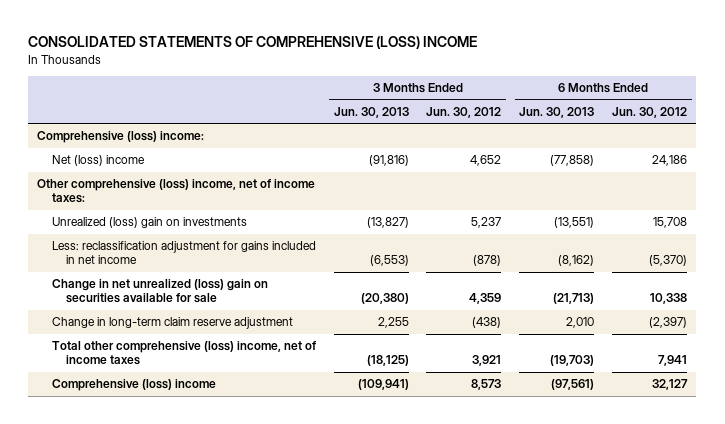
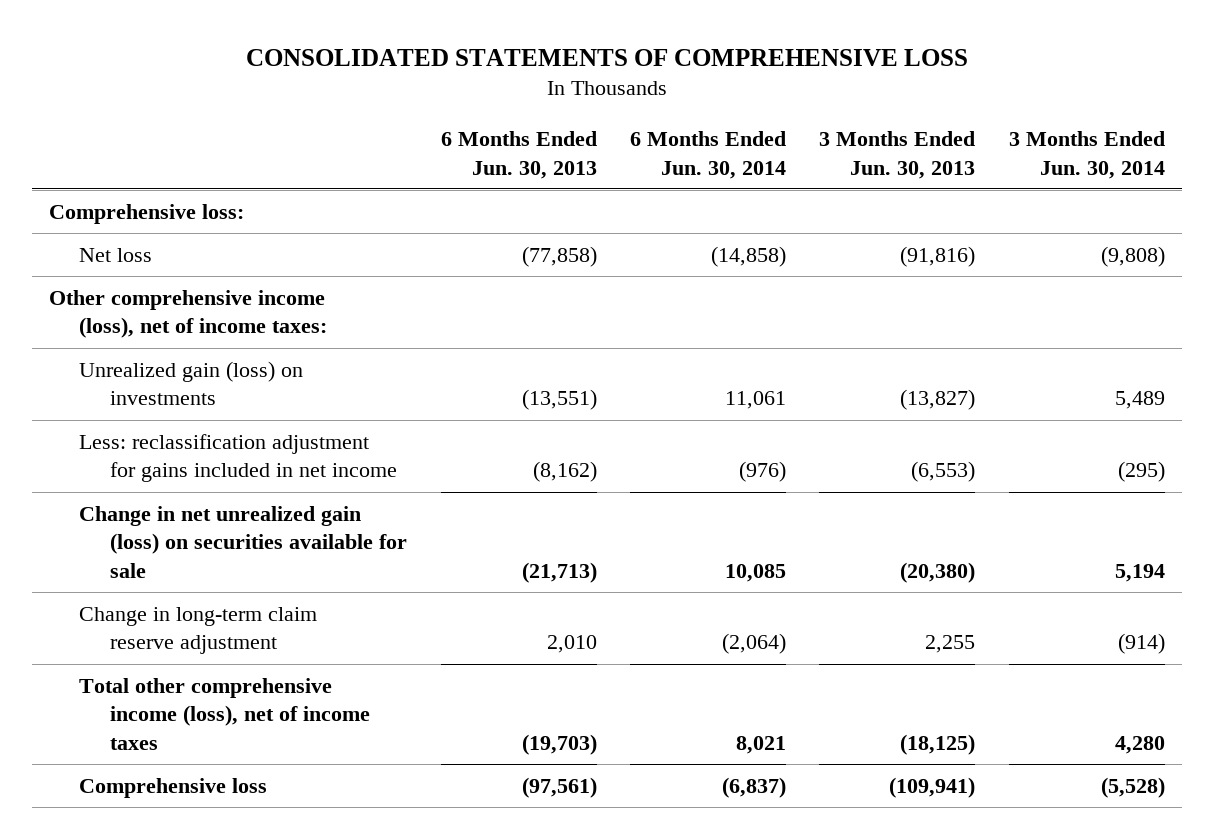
- CONSOLIDATED STATEMENTS OF COMPREHENSIVE (LOSS) INCOME
+ CONSOLIDATED STATEMENTS OF COMPREHENSIVE LOSS
- | 3 Months Ended Jun. 30, 2013 | 3 Months Ended Jun. 30, 2012 | 6 Months Ended Jun. 30, 2013 | 6 Months Ended Jun. 30, 2012
+ | 6 Months Ended Jun. 30, 2013 | 6 Months Ended Jun. 30, 2014 | 3 Months Ended Jun. 30, 2013 | 3 Months Ended Jun. 30, 2014
- Comprehensive (loss) income:
- Net (loss) income | (91,816) | 4,652 | (77,858) | 24,186
- Other comprehensive (loss) income, net of income taxes:
- Unrealized (loss) gain on investments | (13,827) | 5,237 | (13,551) | 15,708
+ Comprehensive loss:
+ Net loss | (77,858) | (14,858) | (91,816) | (9,808)
+ Other comprehensive income (loss), net of income taxes:
+ Unrealized gain (loss) on investments | (13,551) | 11,061 | (13,827) | 5,489
- Change in net unrealized (loss) gain on securities available for sale | (20,380) | 4,359 | (21,713) | 10,338
+ Change in net unrealized gain (loss) on securities available for sale | (21,713) | 10,085 | (20,380) | 5,194
- Total other comprehensive (loss) income, net of income taxes | (18,125) | 3,921 | (19,703) | 7,941
- Comprehensive (loss) income | (109,941) | 8,573 | (97,561) | 32,127
+ Total other comprehensive income (loss), net of income taxes | (19,703) | 8,021 | (18,125) | 4,280
+ Comprehensive loss | (97,561) | (6,837) | (109,941) | (5,528)

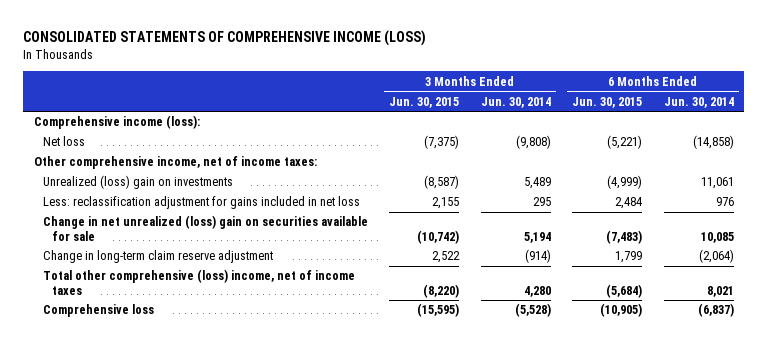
- CONSOLIDATED STATEMENTS OF COMPREHENSIVE LOSS
+ CONSOLIDATED STATEMENTS OF COMPREHENSIVE INCOME (LOSS)
- | 6 Months Ended Jun. 30, 2013 | 6 Months Ended Jun. 30, 2014 | 3 Months Ended Jun. 30, 2013 | 3 Months Ended Jun. 30, 2014
+ | 3 Months Ended Jun. 30, 2015 | 3 Months Ended Jun. 30, 2014 | 6 Months Ended Jun. 30, 2015 | 6 Months Ended Jun. 30, 2014
- Comprehensive loss:
+ Comprehensive income (loss):
- Other comprehensive income (loss), net of income taxes:
- Unrealized gain (loss) on investments | (13,551) | 11,061 | (13,827) | 5,489
- Less: reclassification adjustment for gains included in net income | (8,162) | (976) | (6,553) | (295)
- Change in net unrealized gain (loss) on securities available for sale | (21,713) | 10,085 | (20,380) | 5,194
+ Other comprehensive income, net of income taxes:
+ Unrealized (loss) gain on investments | (8,587) | 5,489 | (4,999) | 11,061
+ Less: reclassification adjustment for gains included in net loss | 2,155 | 295 | 2,484 | 976
+ Change in net unrealized (loss) gain on securities available for sale | (10,742) | 5,194 | (7,483) | 10,085
- Total other comprehensive income (loss), net of income taxes | (19,703) | 8,021 | (18,125) | 4,280
+ Total other comprehensive (loss) income, net of income taxes | (8,220) | 4,280 | (5,684) | 8,021

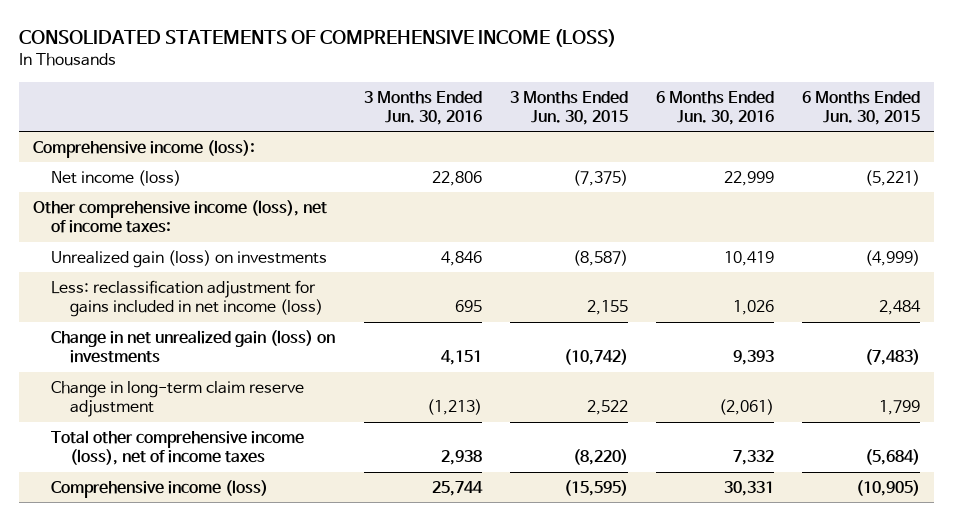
- | 3 Months Ended Jun. 30, 2015 | 3 Months Ended Jun. 30, 2014 | 6 Months Ended Jun. 30, 2015 | 6 Months Ended Jun. 30, 2014
+ | 3 Months Ended Jun. 30, 2016 | 3 Months Ended Jun. 30, 2015 | 6 Months Ended Jun. 30, 2016 | 6 Months Ended Jun. 30, 2015
- Net loss | (7,375) | (9,808) | (5,221) | (14,858)
- Other comprehensive income, net of income taxes:
- Unrealized (loss) gain on investments | (8,587) | 5,489 | (4,999) | 11,061
- Less: reclassification adjustment for gains included in net loss | 2,155 | 295 | 2,484 | 976
- Change in net unrealized (loss) gain on securities available for sale | (10,742) | 5,194 | (7,483) | 10,085
+ Net income (loss) | 22,806 | (7,375) | 22,999 | (5,221)
+ Other comprehensive income (loss), net of income taxes:
+ Unrealized gain (loss) on investments | 4,846 | (8,587) | 10,419 | (4,999)
+ Less: reclassification adjustment for gains included in net income (loss) | 695 | 2,155 | 1,026 | 2,484
+ Change in net unrealized gain (loss) on investments | 4,151 | (10,742) | 9,393 | (7,483)
- Total other comprehensive (loss) income, net of income taxes | (8,220) | 4,280 | (5,684) | 8,021
- Comprehensive loss | (15,595) | (5,528) | (10,905) | (6,837)
+ Total other comprehensive income (loss), net of income taxes | 2,938 | (8,220) | 7,332 | (5,684)
+ Comprehensive income (loss) | 25,744 | (15,595) | 30,331 | (10,905)

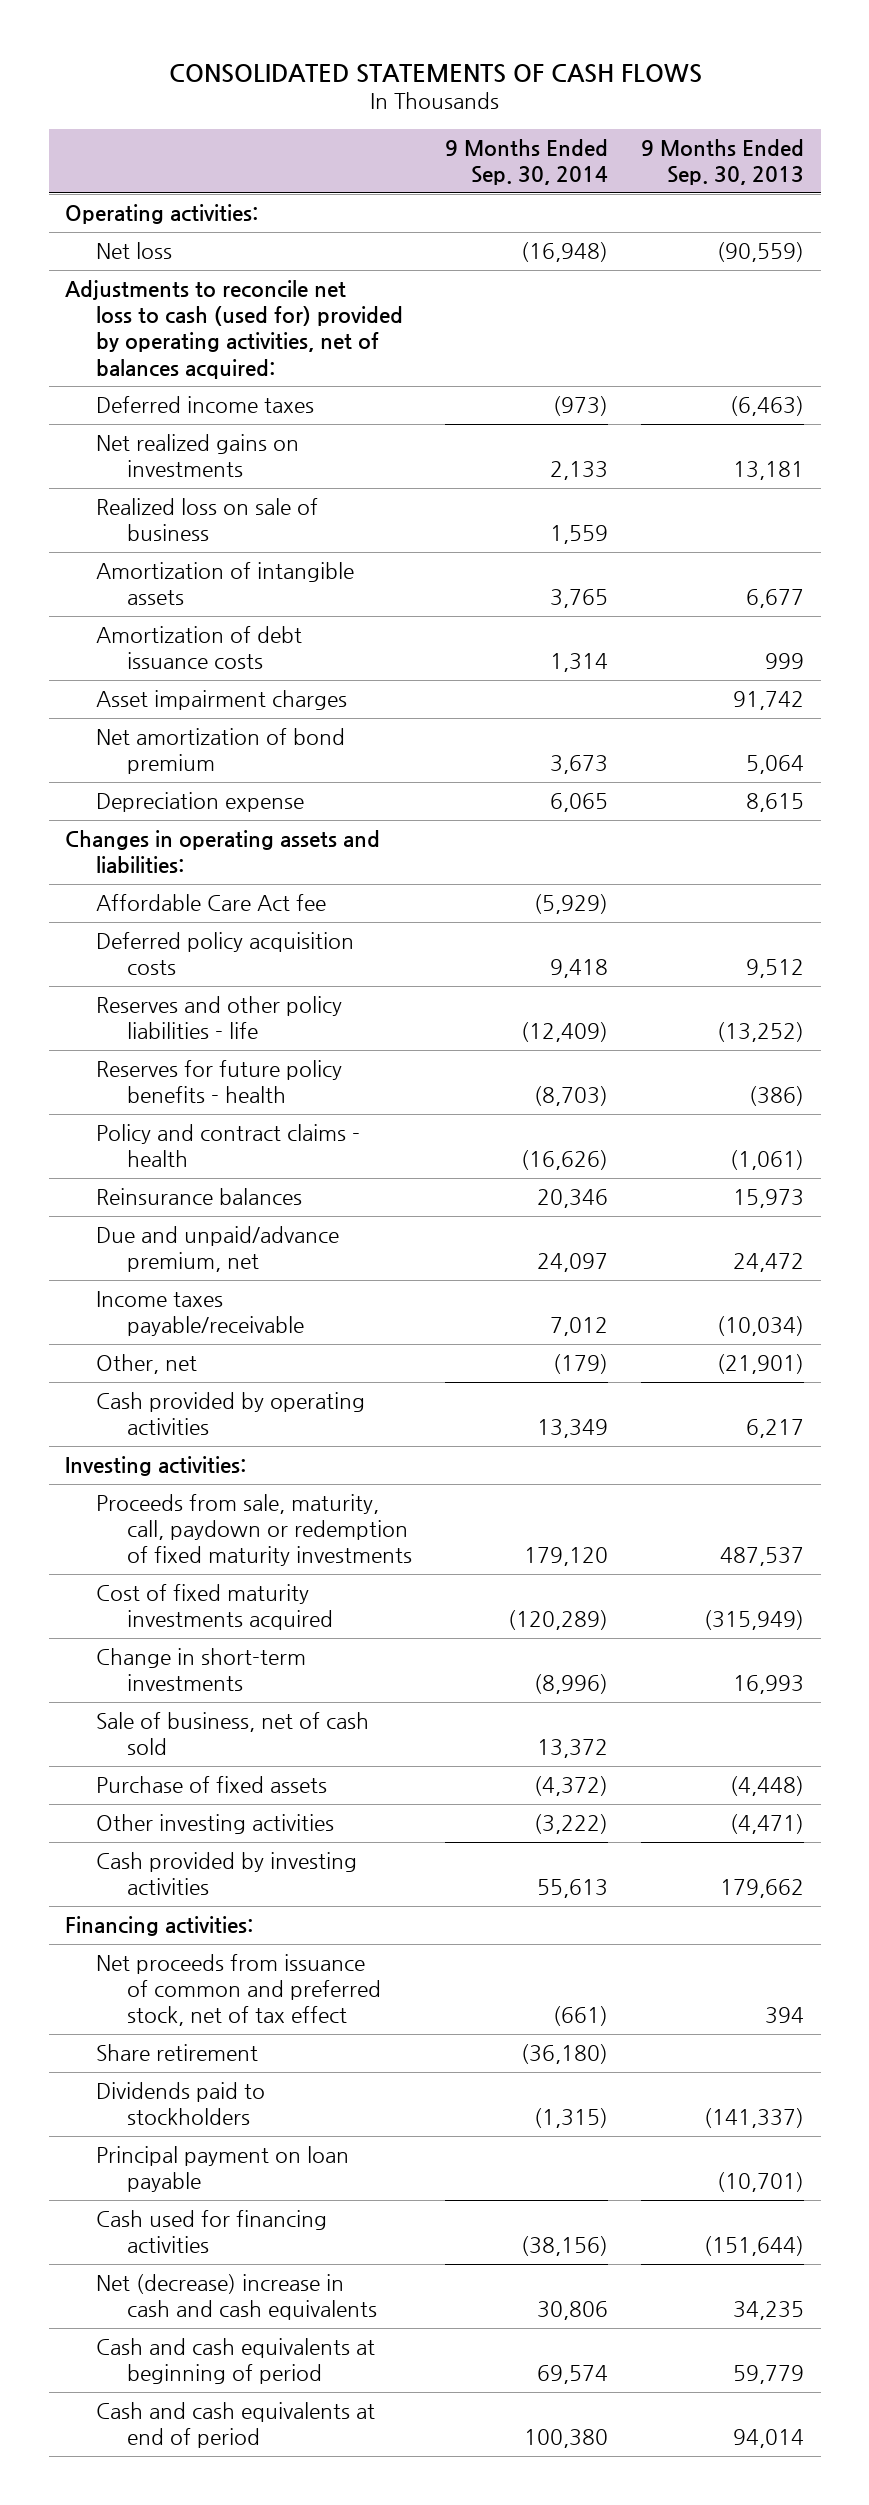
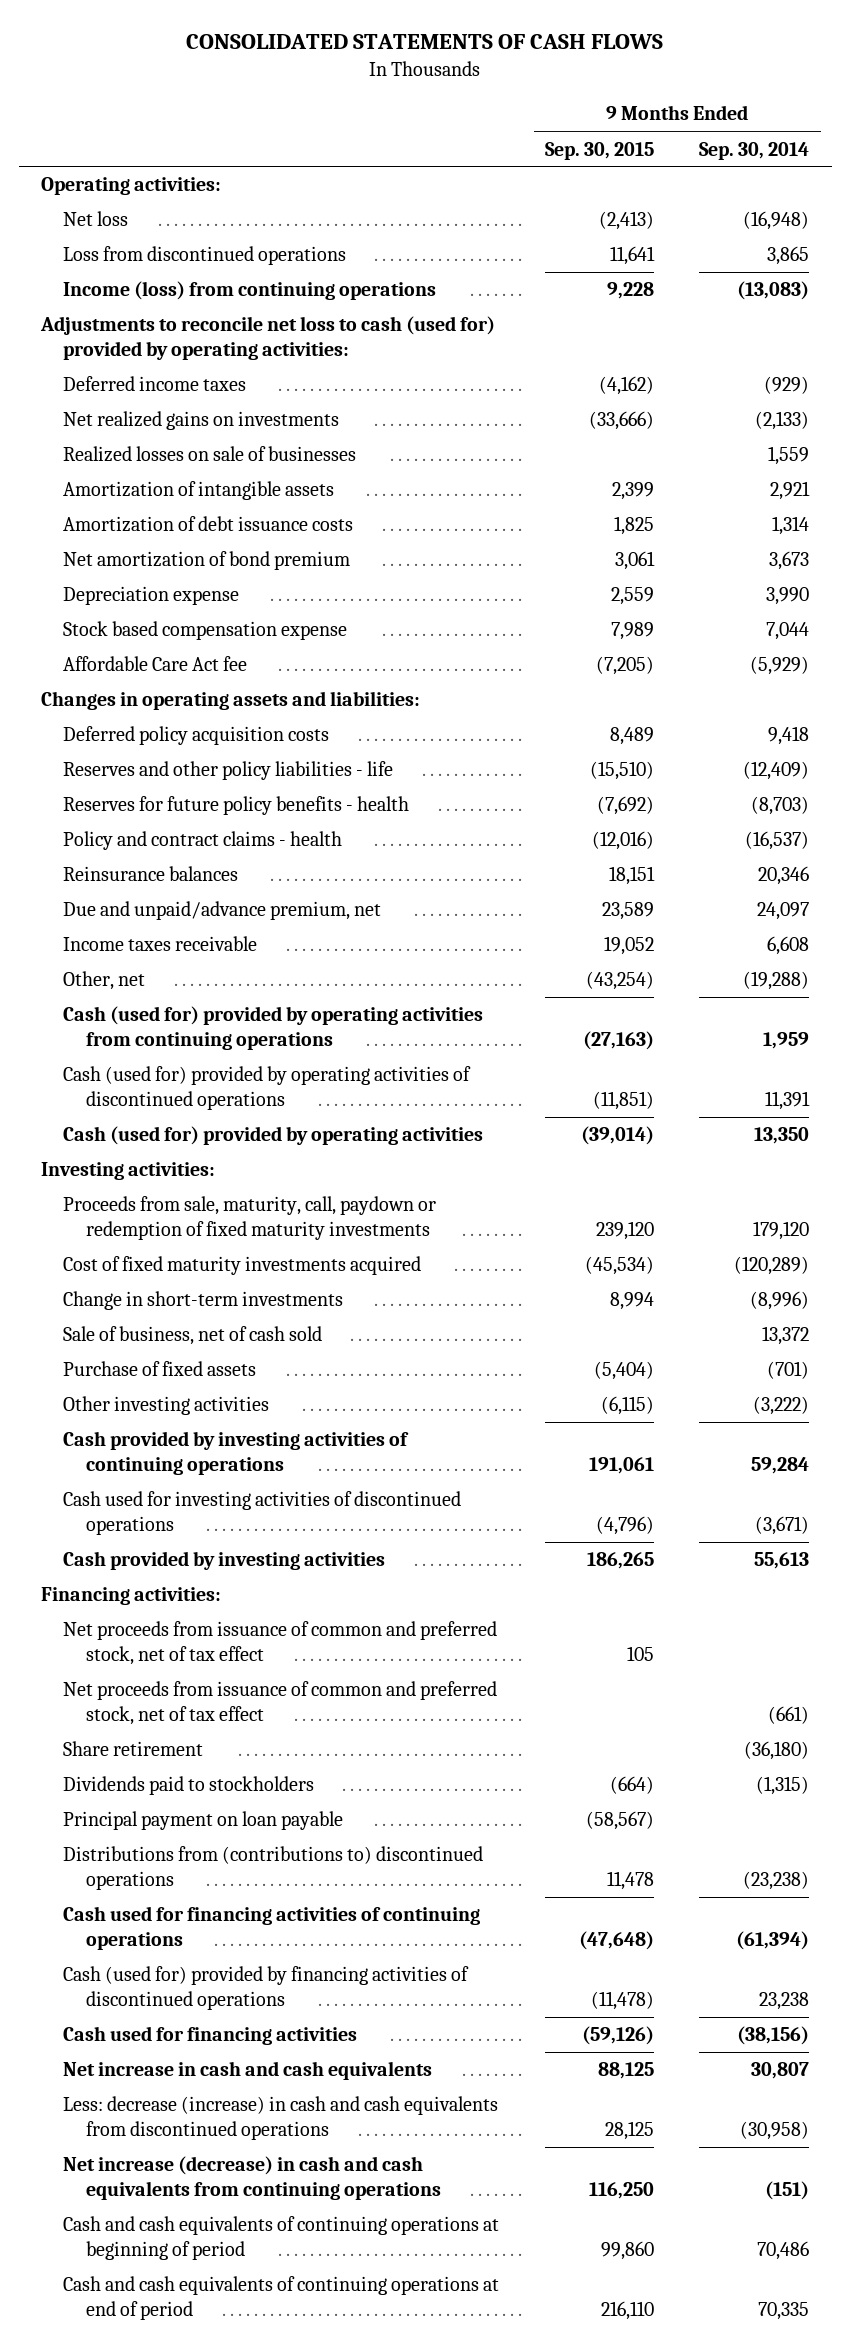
- | 9 Months Ended Sep. 30, 2014 | 9 Months Ended Sep. 30, 2013
+ | 9 Months Ended Sep. 30, 2015 | 9 Months Ended Sep. 30, 2014
- Adjustments to reconcile net loss to cash (used for) provided by operating activities, net of balances acquired:
- Deferred income taxes | (973) | (6,463)
- Net realized gains on investments | 2,133 | 13,181
- Realized loss on sale of business | 1,559 |
- Amortization of intangible assets | 3,765 | 6,677
+ Loss from discontinued operations | 11,641 | 3,865
+ Income (loss) from continuing operations | 9,228 | (13,083)
+ Adjustments to reconcile net loss to cash (used for) provided by operating activities:
+ Deferred income taxes | (4,162) | (929)
+ Net realized gains on investments | (33,666) | (2,133)
+ Realized losses on sale of businesses | | 1,559
+ Amortization of intangible assets | 2,399 | 2,921
- Asset impairment charges | | 91,742
- Depreciation expense | 6,065 | 8,615
+ Depreciation expense | 2,559 | 3,990
+ Stock based compensation expense | 7,989 | 7,044
moved down: Changes in operating assets and liabilities:
- Policy and contract claims - health | (16,626) | (1,061)
+ Policy and contract claims - health | (12,016) | (16,537)
- Income taxes payable/receivable | 7,012 | (10,034)
- Other, net | (179) | (21,901)
- Cash provided by operating activities | 13,349 | 6,217
+ Income taxes receivable | 19,052 | 6,608
+ Other, net | (43,254) | (19,288)
+ Cash (used for) provided by operating activities from continuing operations | (27,163) | 1,959
+ Cash (used for) provided by operating activities of discontinued operations | (11,851) | 11,391
+ Cash (used for) provided by operating activities | (39,014) | 13,350
- Purchase of fixed assets | (4,372) | (4,448)
+ Purchase of fixed assets | (5,404) | (701)
+ Cash provided by investing activities of continuing operations | 191,061 | 59,284
+ Cash used for investing activities of discontinued operations | (4,796) | (3,671)
+ Net proceeds from issuance of common and preferred stock, net of tax effect | 105 |
+ Distributions from (contributions to) discontinued operations | 11,478 | (23,238)
+ Cash used for financing activities of continuing operations | (47,648) | (61,394)
+ Cash (used for) provided by financing activities of discontinued operations | (11,478) | 23,238
- Net (decrease) increase in cash and cash equivalents | 30,806 | 34,235
- Cash and cash equivalents at beginning of period | 69,574 | 59,779
- Cash and cash equivalents at end of period | 100,380 | 94,014
+ Net increase in cash and cash equivalents | 88,125 | 30,807
+ Less: decrease (increase) in cash and cash equivalents from discontinued operations | 28,125 | (30,958)
+ Net increase (decrease) in cash and cash equivalents from continuing operations | 116,250 | (151)
+ Cash and cash equivalents of continuing operations at beginning of period | 99,860 | 70,486
+ Cash and cash equivalents of continuing operations at end of period | 216,110 | 70,335

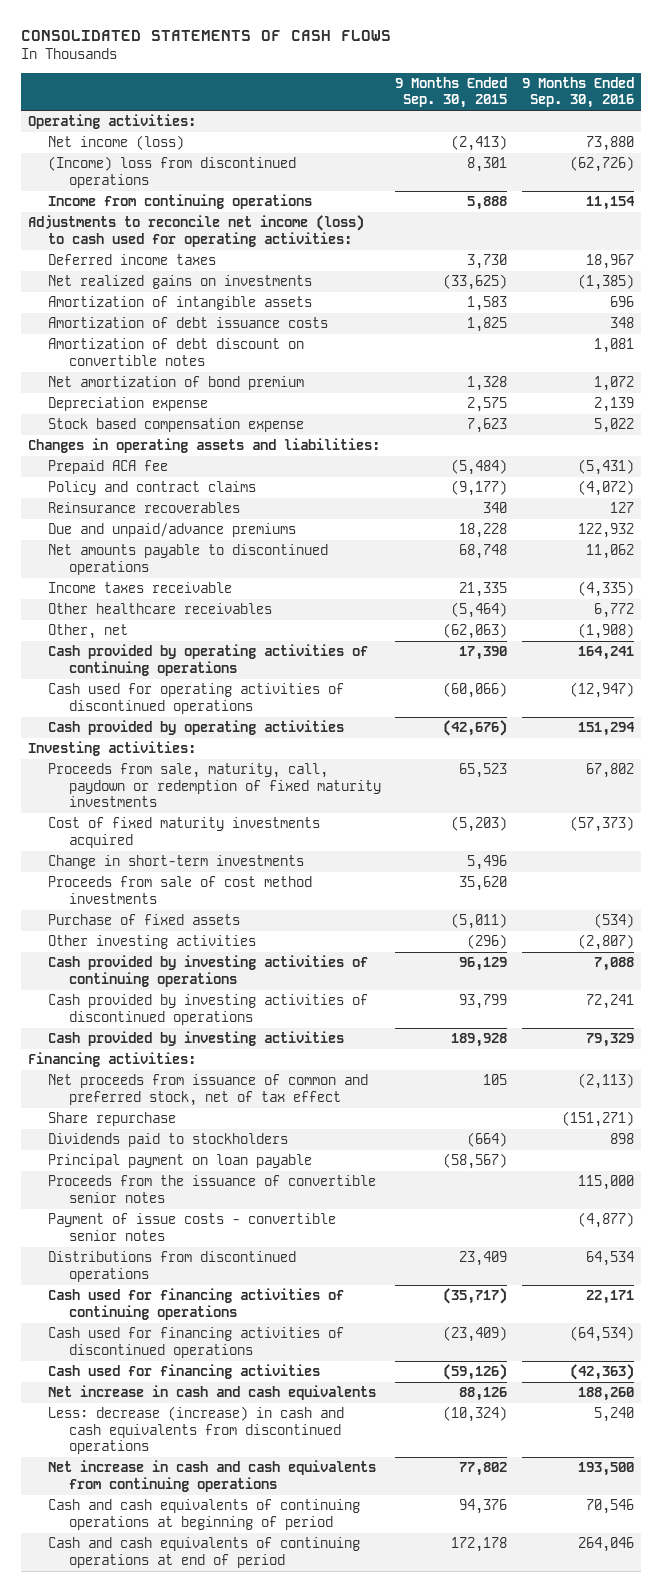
- | 9 Months Ended Sep. 30, 2015 | 9 Months Ended Sep. 30, 2014
+ | 9 Months Ended Sep. 30, 2015 | 9 Months Ended Sep. 30, 2016
- Net loss | (2,413) | (16,948)
- Loss from discontinued operations | 11,641 | 3,865
- Income (loss) from continuing operations | 9,228 | (13,083)
- Adjustments to reconcile net loss to cash (used for) provided by operating activities:
- Deferred income taxes | (4,162) | (929)
- Net realized gains on investments | (33,666) | (2,133)
- Realized losses on sale of businesses | | 1,559
- Amortization of intangible assets | 2,399 | 2,921
+ Net income (loss) | (2,413) | 73,880
+ (Income) loss from discontinued operations | 8,301 | (62,726)
+ Income from continuing operations | 5,888 | 11,154
+ Adjustments to reconcile net income (loss) to cash used for operating activities:
+ Deferred income taxes | 3,730 | 18,967
+ Net realized gains on investments | (33,625) | (1,385)
+ Amortization of intangible assets | 1,583 | 696
- Net amortization of bond premium | 3,061 | 3,673
- Depreciation expense | 2,559 | 3,990
- Stock based compensation expense | 7,989 | 7,044
- Affordable Care Act fee | (7,205) | (5,929)
+ Amortization of debt discount on convertible notes | | 1,081
+ Net amortization of bond premium | 1,328 | 1,072
+ Depreciation expense | 2,575 | 2,139
+ Stock based compensation expense | 7,623 | 5,022
- Deferred policy acquisition costs | 8,489 | 9,418
- Reserves and other policy liabilities - life | (15,510) | (12,409)
- Reserves for future policy benefits - health | (7,692) | (8,703)
- Policy and contract claims - health | (12,016) | (16,537)
- Reinsurance balances | 18,151 | 20,346
- Due and unpaid/advance premium, net | 23,589 | 24,097
- Income taxes receivable | 19,052 | 6,608
- Other, net | (43,254) | (19,288)
- Cash (used for) provided by operating activities from continuing operations | (27,163) | 1,959
- Cash (used for) provided by operating activities of discontinued operations | (11,851) | 11,391
- Cash (used for) provided by operating activities | (39,014) | 13,350
+ Prepaid ACA fee | (5,484) | (5,431)
+ Policy and contract claims | (9,177) | (4,072)
+ Reinsurance recoverables | 340 | 127
+ Due and unpaid/advance premiums | 18,228 | 122,932
+ Net amounts payable to discontinued operations | 68,748 | 11,062
+ Income taxes receivable | 21,335 | (4,335)
+ Other healthcare receivables | (5,464) | 6,772
+ Other, net | (62,063) | (1,908)
+ Cash provided by operating activities of continuing operations | 17,390 | 164,241
+ Cash used for operating activities of discontinued operations | (60,066) | (12,947)
+ Cash provided by operating activities | (42,676) | 151,294
- Proceeds from sale, maturity, call, paydown or redemption of fixed maturity investments | 239,120 | 179,120
- Cost of fixed maturity investments acquired | (45,534) | (120,289)
- Change in short-term investments | 8,994 | (8,996)
- Sale of business, net of cash sold | | 13,372
- Purchase of fixed assets | (5,404) | (701)
- Other investing activities | (6,115) | (3,222)
- Cash provided by investing activities of continuing operations | 191,061 | 59,284
- Cash used for investing activities of discontinued operations | (4,796) | (3,671)
- Cash provided by investing activities | 186,265 | 55,613
+ Proceeds from sale, maturity, call, paydown or redemption of fixed maturity investments | 65,523 | 67,802
+ Cost of fixed maturity investments acquired | (5,203) | (57,373)
+ Change in short-term investments | 5,496 |
+ Proceeds from sale of cost method investments | 35,620 |
+ Purchase of fixed assets | (5,011) | (534)
+ Other investing activities | (296) | (2,807)
+ Cash provided by investing activities of continuing operations | 96,129 | 7,088
+ Cash provided by investing activities of discontinued operations | 93,799 | 72,241
+ Cash provided by investing activities | 189,928 | 79,329
- Net proceeds from issuance of common and preferred stock, net of tax effect | | (661)
- Share retirement | | (36,180)
+ Share repurchase | | (151,271)
- Distributions from (contributions to) discontinued operations | 11,478 | (23,238)
- Cash used for financing activities of continuing operations | (47,648) | (61,394)
- Cash (used for) provided by financing activities of discontinued operations | (11,478) | 23,238
+ Proceeds from the issuance of convertible senior notes | | 115,000
+ Payment of issue costs - convertible senior notes | | (4,877)
+ Distributions from discontinued operations | 23,409 | 64,534
+ Cash used for financing activities of continuing operations | (35,717) | 22,171
+ Cash used for financing activities of discontinued operations | (23,409) | (64,534)
- Net increase in cash and cash equivalents | 88,125 | 30,807
- Less: decrease (increase) in cash and cash equivalents from discontinued operations | 28,125 | (30,958)
- Net increase (decrease) in cash and cash equivalents from continuing operations | 116,250 | (151)
- Cash and cash equivalents of continuing operations at beginning of period | 99,860 | 70,486
- Cash and cash equivalents of continuing operations at end of period | 216,110 | 70,335
+ Net increase in cash and cash equivalents | 88,126 | 188,260
+ Less: decrease (increase) in cash and cash equivalents from discontinued operations | (10,324) | 5,240
+ Net increase in cash and cash equivalents from continuing operations | 77,802 | 193,500
+ Cash and cash equivalents of continuing operations at beginning of period | 94,376 | 70,546
+ Cash and cash equivalents of continuing operations at end of period | 172,178 | 264,046

